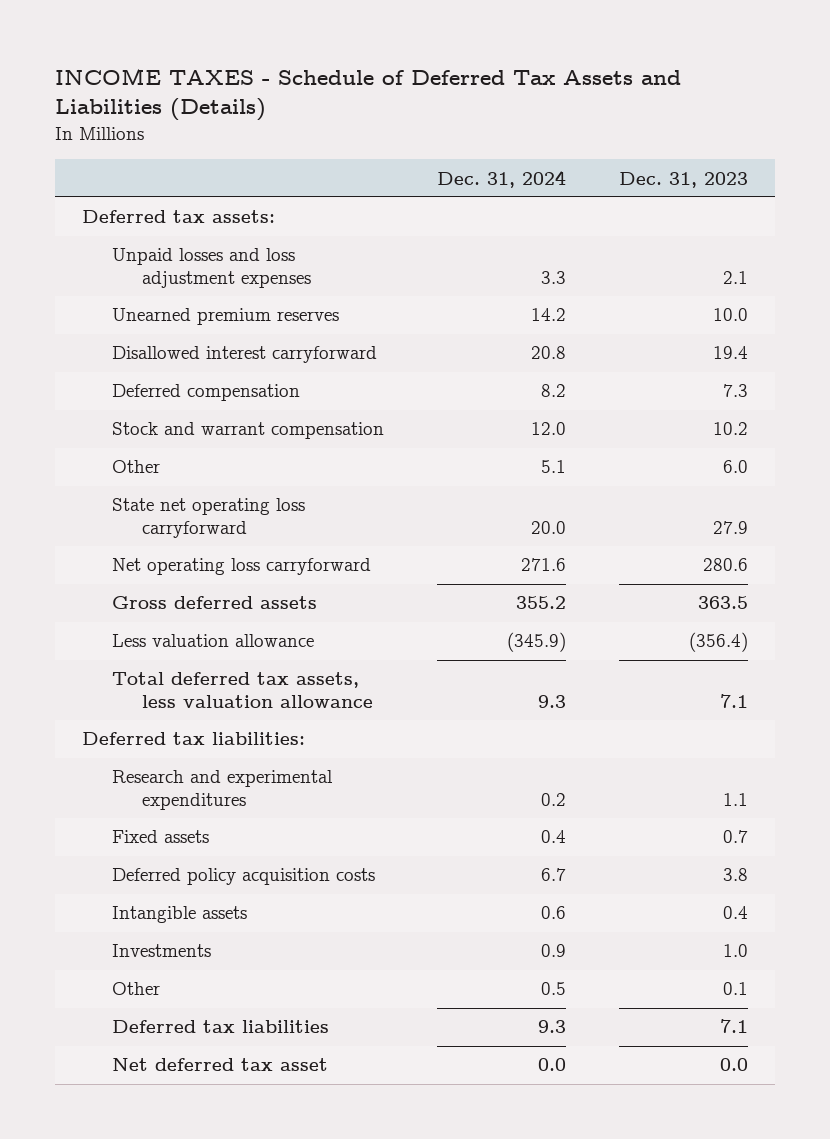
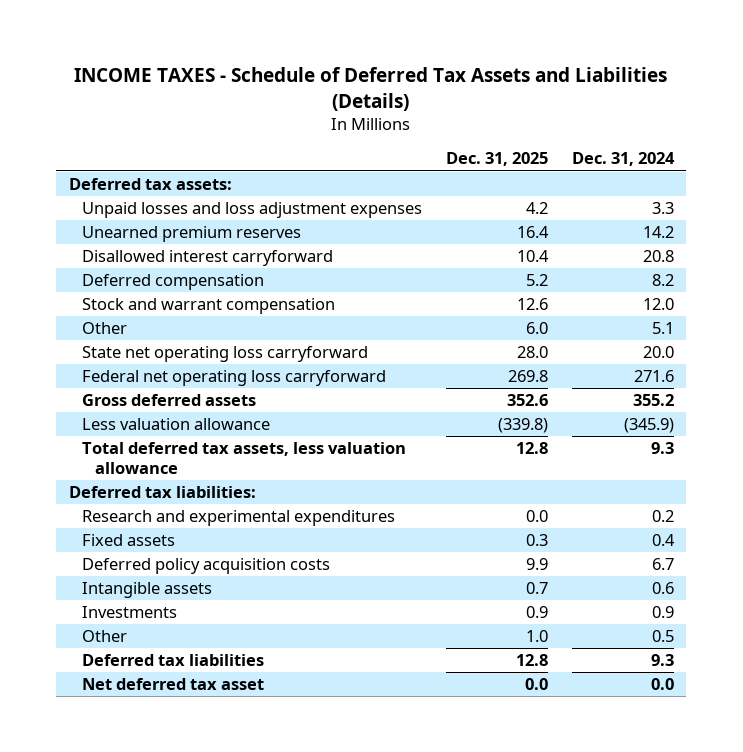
- | Dec. 31, 2024 | Dec. 31, 2023
+ | Dec. 31, 2025 | Dec. 31, 2024
- Net operating loss carryforward | 271.6 | 280.6
+ Federal net operating loss carryforward | 269.8 | 271.6

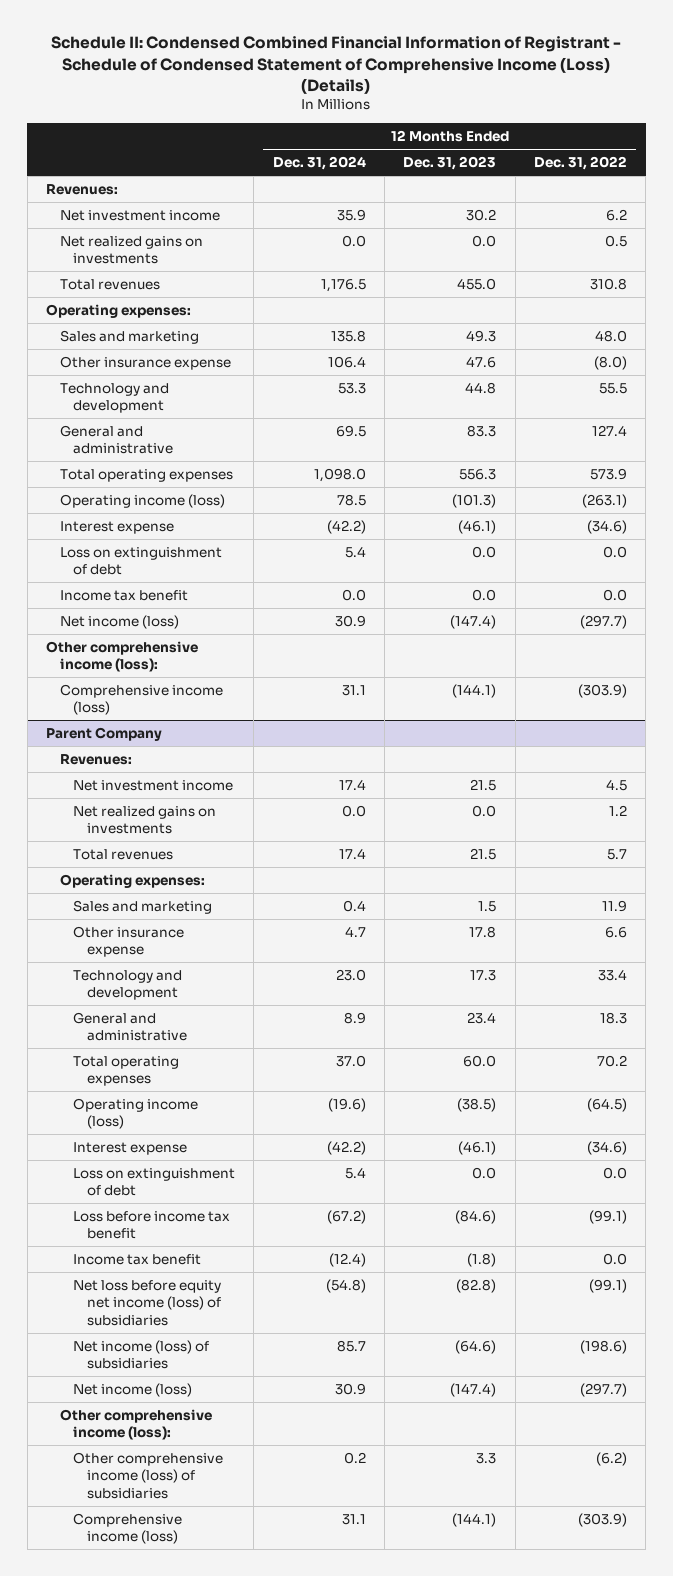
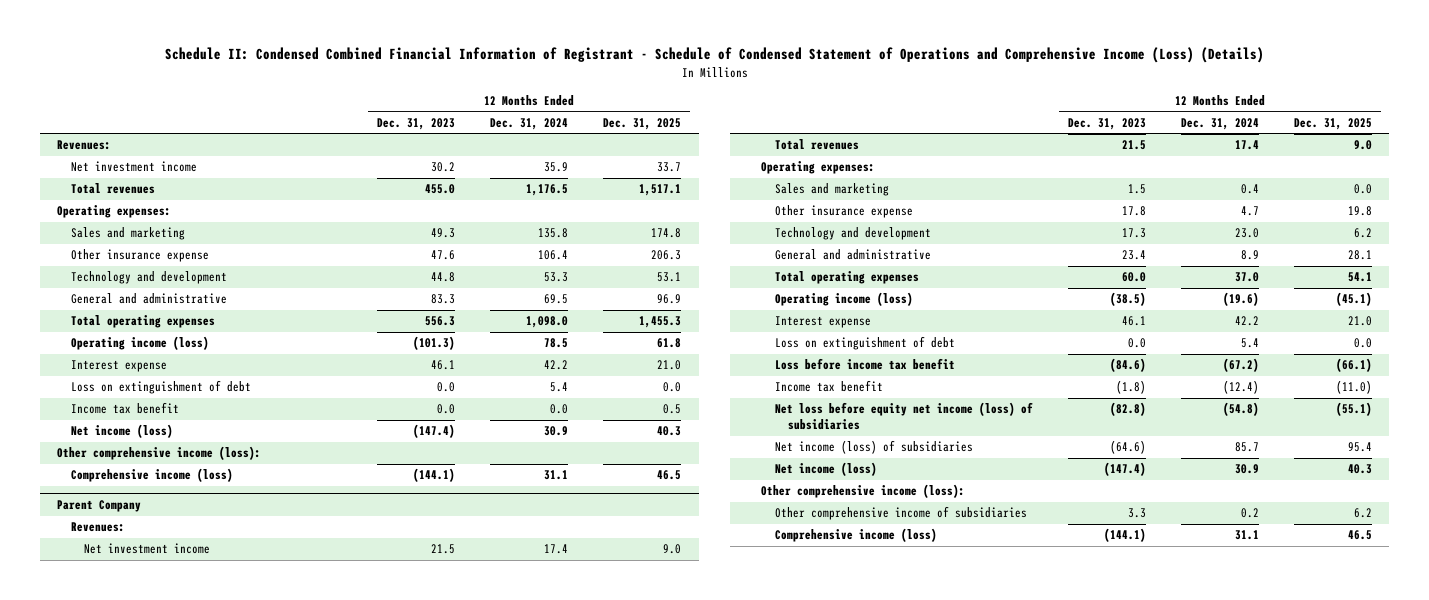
- Schedule II: Condensed Combined Financial Information of Registrant - Schedule of Condensed Statement of Comprehensive Income (Loss) (Details)
+ Schedule II: Condensed Combined Financial Information of Registrant - Schedule of Condensed Statement of Operations and Comprehensive Income (Loss) (Details)
- | 12 Months Ended Dec. 31, 2024 | 12 Months Ended Dec. 31, 2023 | 12 Months Ended Dec. 31, 2022
+ | 12 Months Ended Dec. 31, 2023 | 12 Months Ended Dec. 31, 2024 | 12 Months Ended Dec. 31, 2025
- Net realized gains on investments | 0.0 | 0.0 | 0.5
- Interest expense | (42.2) | (46.1) | (34.6)
+ Interest expense | 46.1 | 42.2 | 21.0
@ Parent Company
- Net realized gains on investments | 0.0 | 0.0 | 1.2
- Interest expense | (42.2) | (46.1) | (34.6)
+ Interest expense | 46.1 | 42.2 | 21.0
- Other comprehensive income (loss) of subsidiaries | 0.2 | 3.3 | (6.2)
+ Other comprehensive income of subsidiaries | 3.3 | 0.2 | 6.2

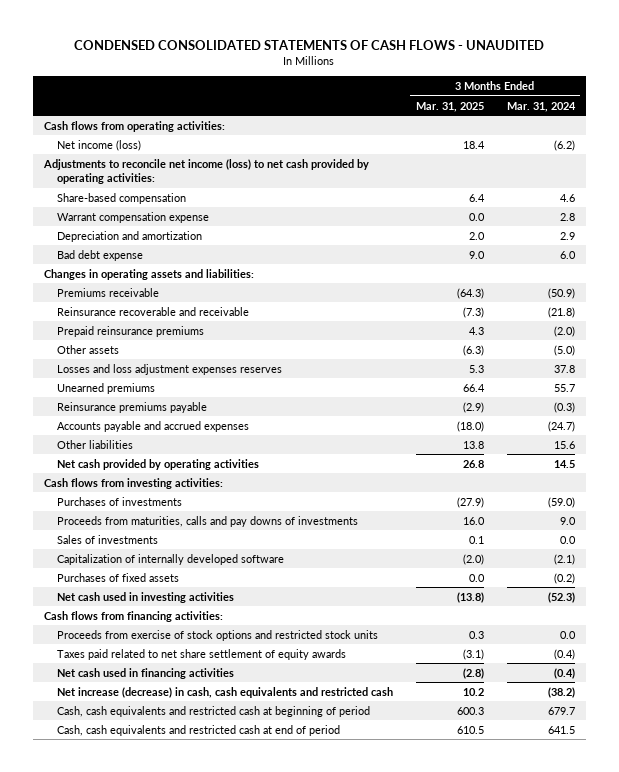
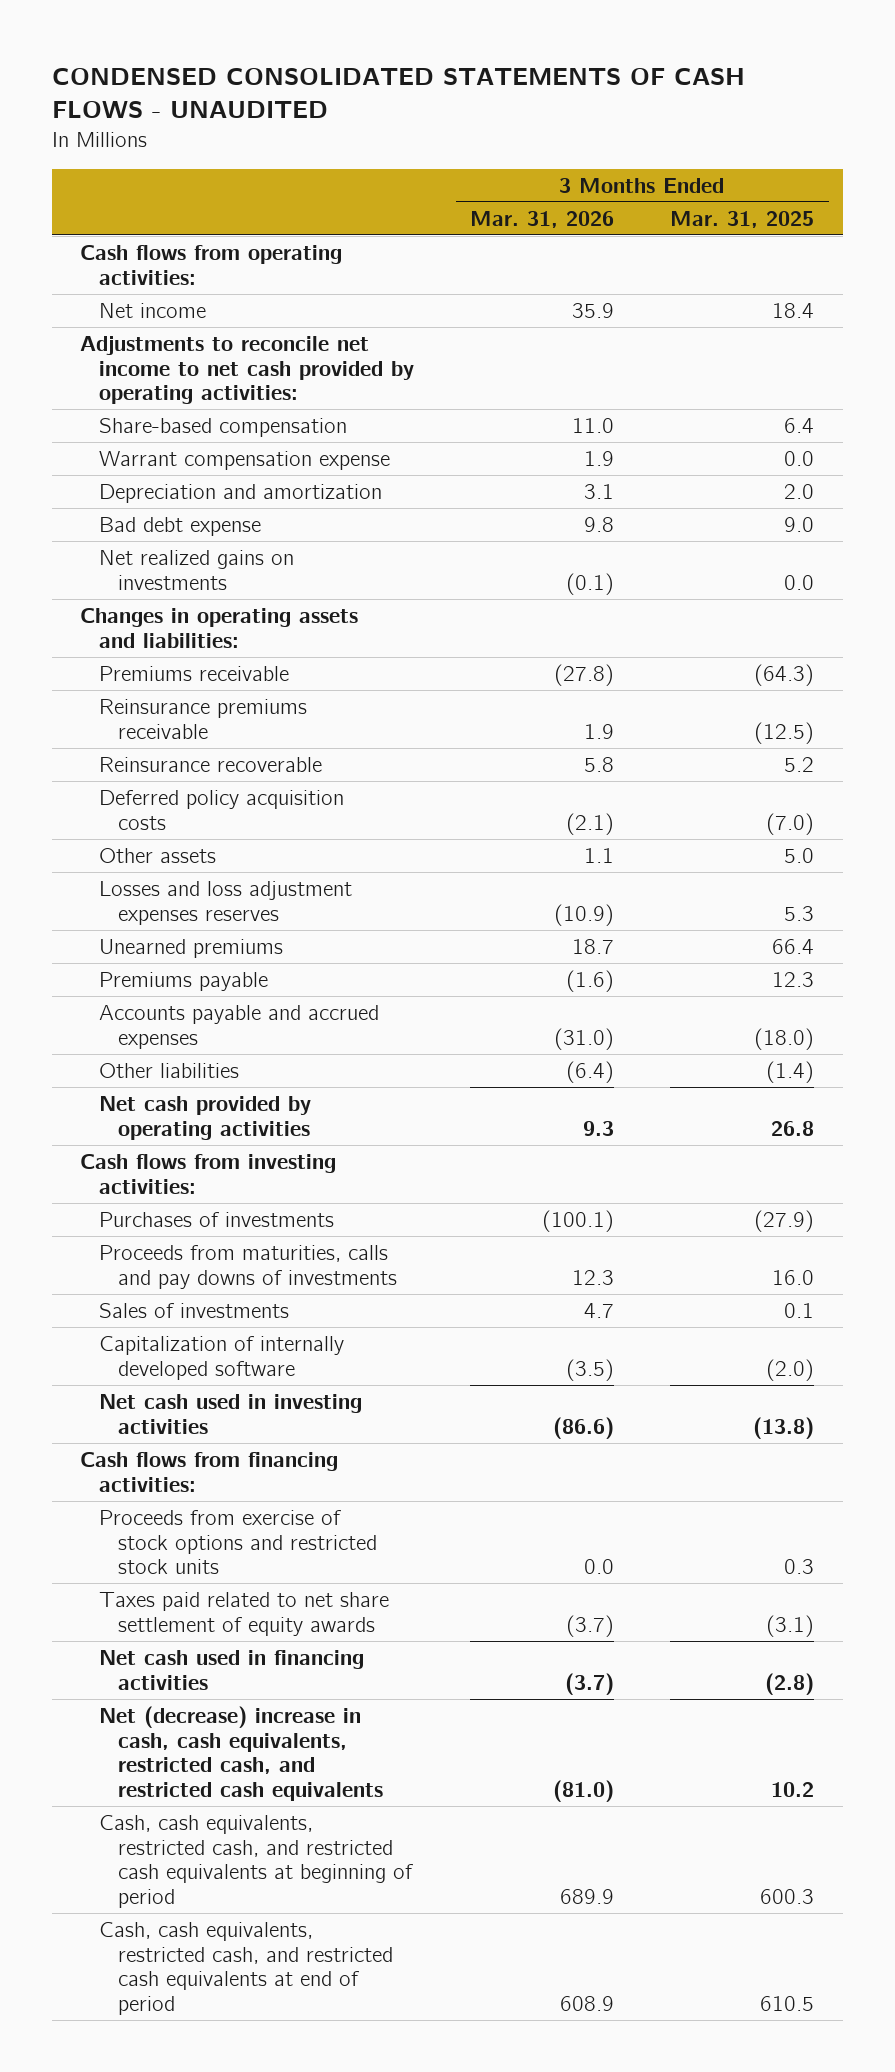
- | 3 Months Ended Mar. 31, 2025 | 3 Months Ended Mar. 31, 2024
+ | 3 Months Ended Mar. 31, 2026 | 3 Months Ended Mar. 31, 2025
- Net income (loss) | 18.4 | (6.2)
- Adjustments to reconcile net income (loss) to net cash provided by operating activities:
+ Net income | 35.9 | 18.4
+ Adjustments to reconcile net income to net cash provided by operating activities:
+ Net realized gains on investments | (0.1) | 0.0
- Reinsurance recoverable and receivable | (7.3) | (21.8)
- Prepaid reinsurance premiums | 4.3 | (2.0)
- Other assets | (6.3) | (5.0)
+ Reinsurance premiums receivable | 1.9 | (12.5)
+ Reinsurance recoverable | 5.8 | 5.2
+ Deferred policy acquisition costs | (2.1) | (7.0)
+ Other assets | 1.1 | 5.0
- Reinsurance premiums payable | (2.9) | (0.3)
+ Premiums payable | (1.6) | 12.3
- Other liabilities | 13.8 | 15.6
+ Other liabilities | (6.4) | (1.4)
- Purchases of fixed assets | 0.0 | (0.2)
- Net increase (decrease) in cash, cash equivalents and restricted cash | 10.2 | (38.2)
- Cash, cash equivalents and restricted cash at beginning of period | 600.3 | 679.7
- Cash, cash equivalents and restricted cash at end of period | 610.5 | 641.5
+ Net (decrease) increase in cash, cash equivalents, restricted cash, and restricted cash equivalents | (81.0) | 10.2
+ Cash, cash equivalents, restricted cash, and restricted cash equivalents at beginning of period | 689.9 | 600.3
+ Cash, cash equivalents, restricted cash, and restricted cash equivalents at end of period | 608.9 | 610.5

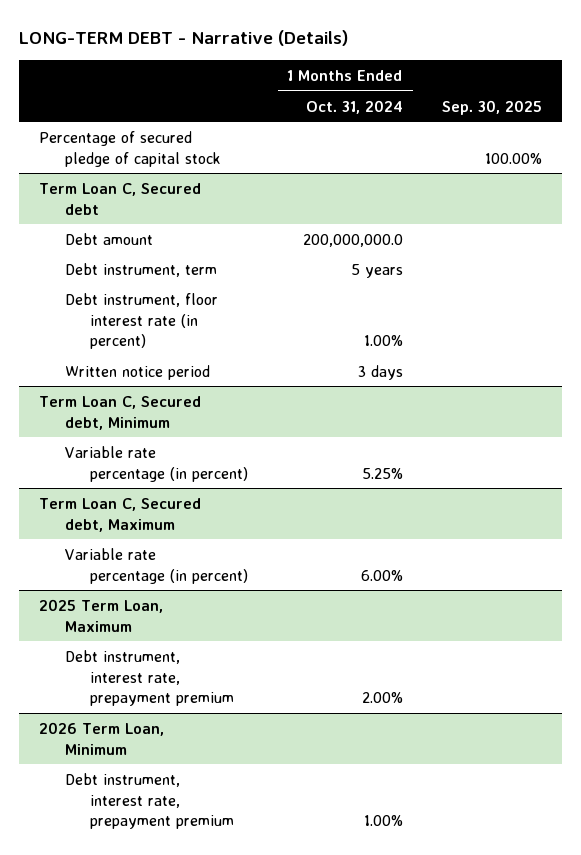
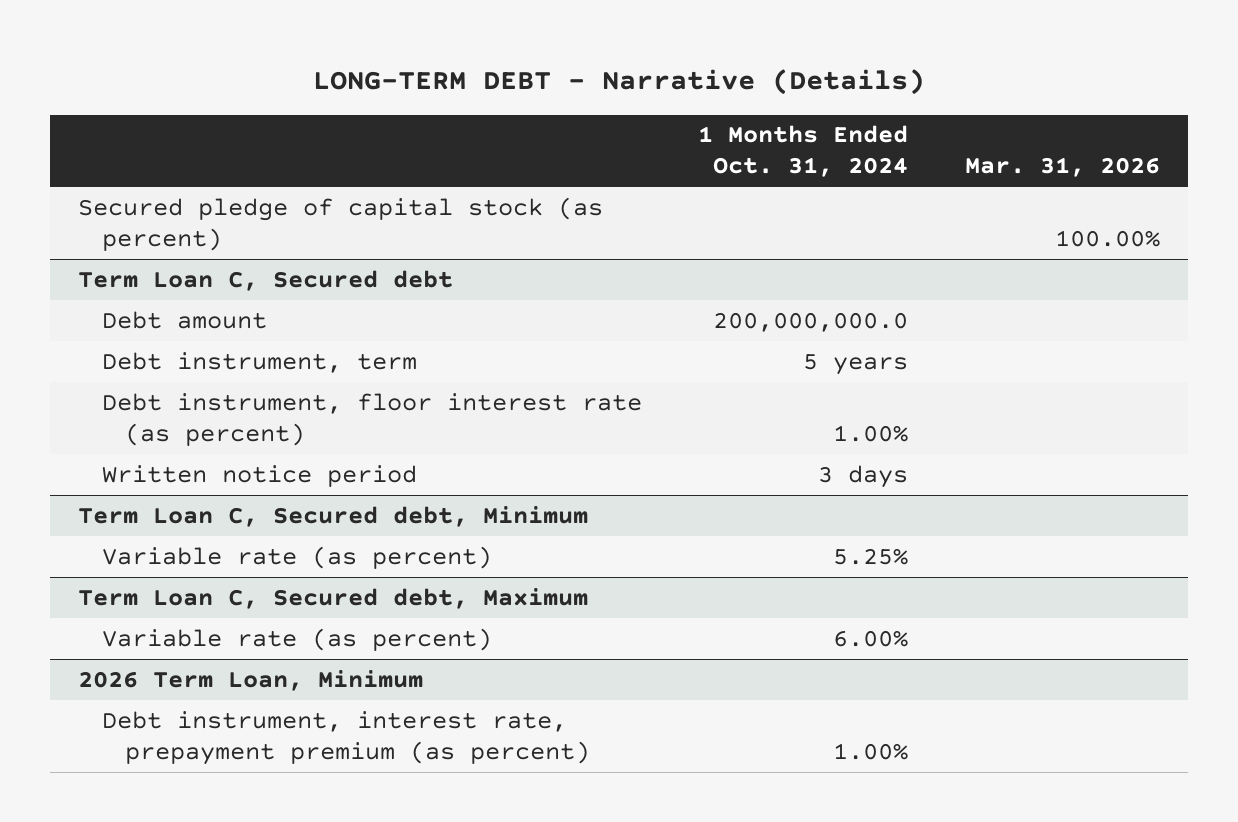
- | 1 Months Ended Oct. 31, 2024 | Sep. 30, 2025
+ | 1 Months Ended Oct. 31, 2024 | Mar. 31, 2026
- Percentage of secured pledge of capital stock | | 100.00%
+ Secured pledge of capital stock (as percent) | | 100.00%
@ Term Loan C, Secured debt
- Debt instrument, floor interest rate (in percent) | 1.00% |
+ Debt instrument, floor interest rate (as percent) | 1.00% |
@ Term Loan C, Secured debt, Minimum
- Variable rate percentage (in percent) | 5.25% |
+ Variable rate (as percent) | 5.25% |
@ Term Loan C, Secured debt, Maximum
- Variable rate percentage (in percent) | 6.00% |
- 2025 Term Loan, Maximum
- Debt instrument, interest rate, prepayment premium | 2.00% |
@ Term Loan C, Secured debt, Maximum
+ Variable rate (as percent) | 6.00% |
@ 2026 Term Loan, Minimum
- Debt instrument, interest rate, prepayment premium | 1.00% |
+ Debt instrument, interest rate, prepayment premium (as percent) | 1.00% |

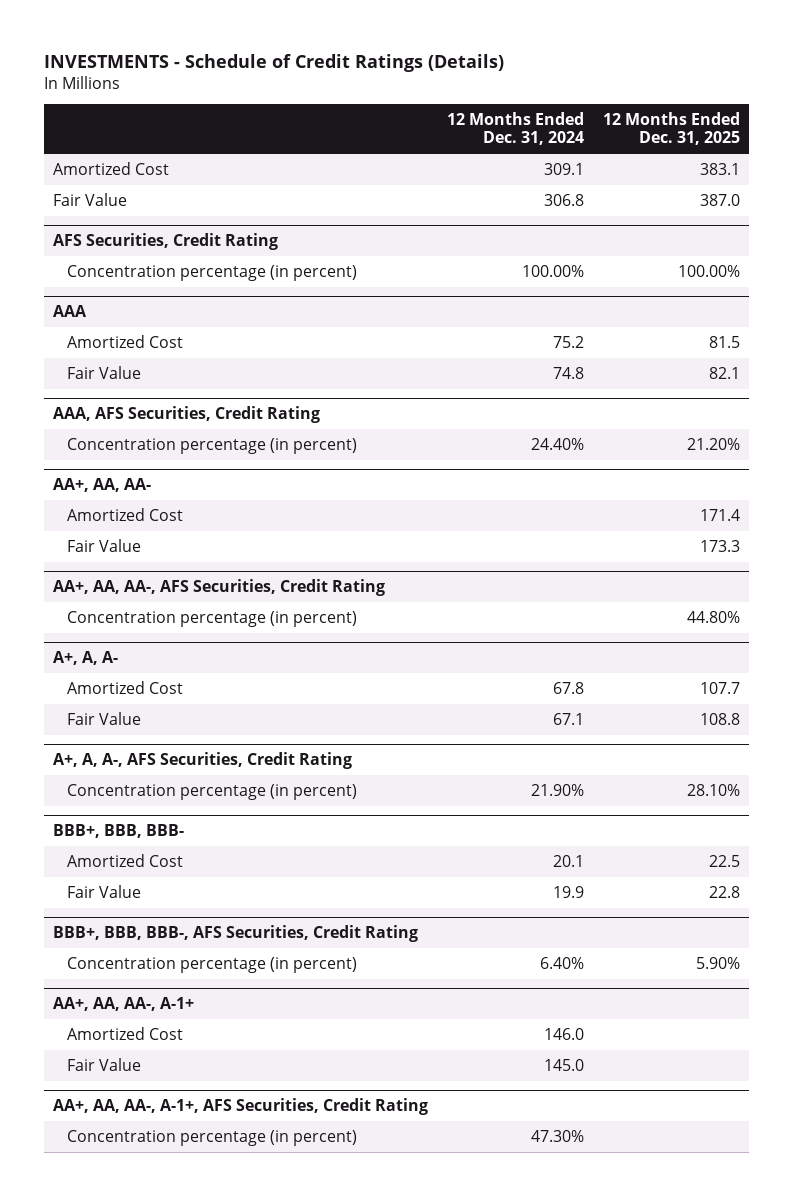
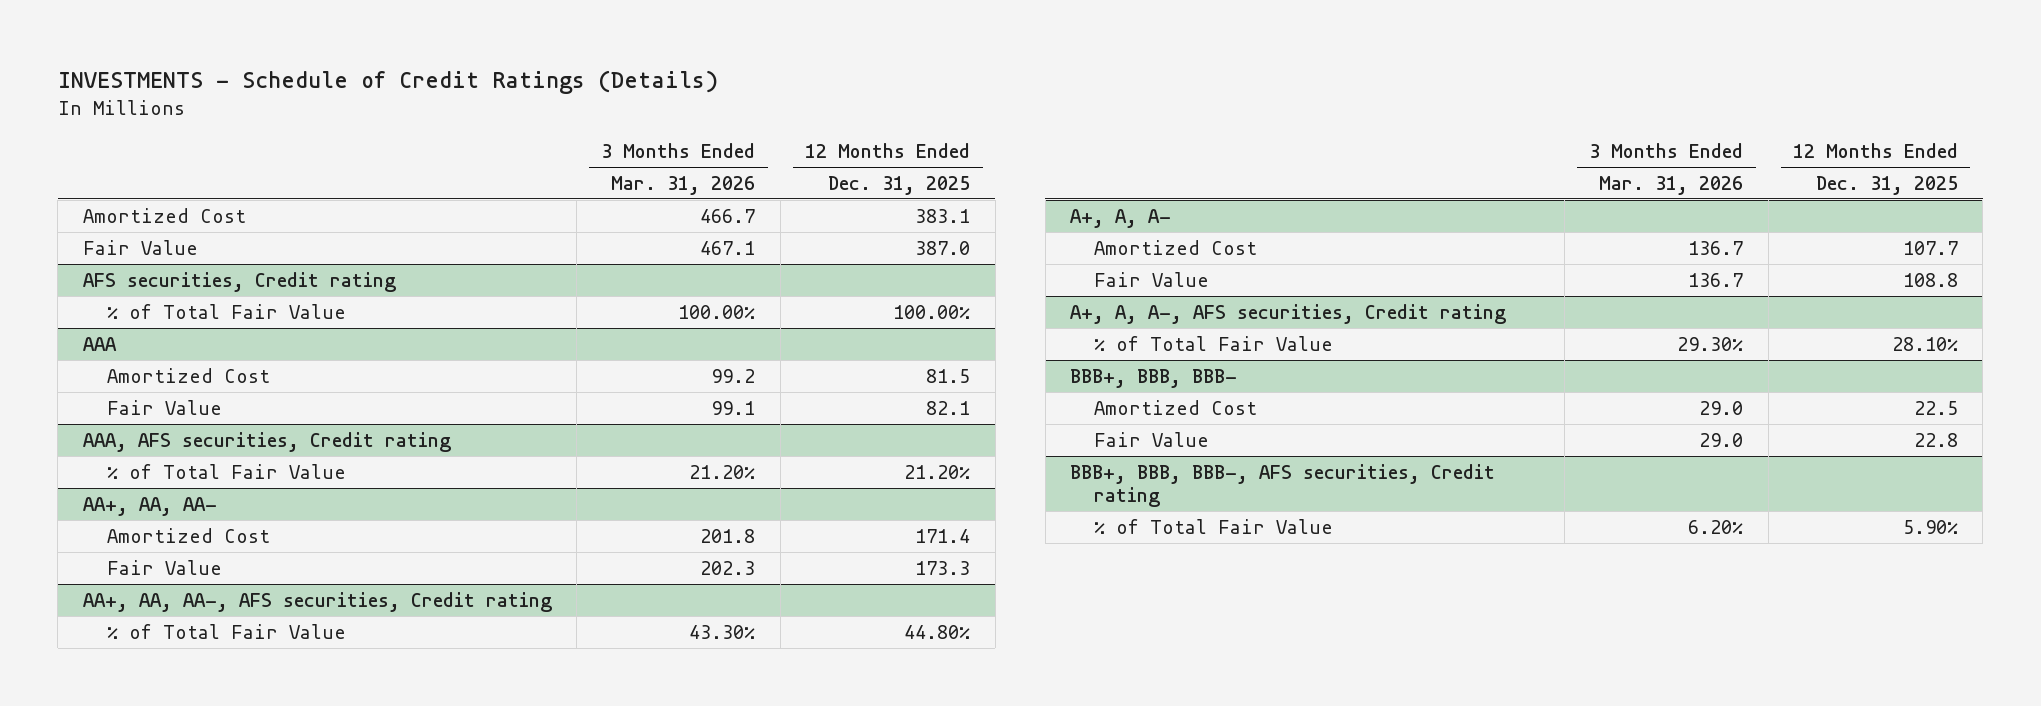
- | 12 Months Ended Dec. 31, 2024 | 12 Months Ended Dec. 31, 2025
+ | 3 Months Ended Mar. 31, 2026 | 12 Months Ended Dec. 31, 2025
- AFS Securities, Credit Rating
- Concentration percentage (in percent) | 100.00% | 100.00%
+ AFS securities, Credit rating
+ % of Total Fair Value | 100.00% | 100.00%
- AAA, AFS Securities, Credit Rating
- Concentration percentage (in percent) | 24.40% | 21.20%
+ AAA, AFS securities, Credit rating
+ % of Total Fair Value | 21.20% | 21.20%
- AA+, AA, AA-, AFS Securities, Credit Rating
- Concentration percentage (in percent) | | 44.80%
+ AA+, AA, AA-, AFS securities, Credit rating
+ % of Total Fair Value | 43.30% | 44.80%
- A+, A, A-, AFS Securities, Credit Rating
- Concentration percentage (in percent) | 21.90% | 28.10%
+ A+, A, A-, AFS securities, Credit rating
+ % of Total Fair Value | 29.30% | 28.10%
- BBB+, BBB, BBB-, AFS Securities, Credit Rating
- Concentration percentage (in percent) | 6.40% | 5.90%
- AA+, AA, AA-, A-1+
- Amortized Cost | 146.0 |
- Fair Value | 145.0 |
- AA+, AA, AA-, A-1+, AFS Securities, Credit Rating
- Concentration percentage (in percent) | 47.30% |
+ BBB+, BBB, BBB-, AFS securities, Credit rating
+ % of Total Fair Value | 6.20% | 5.90%

